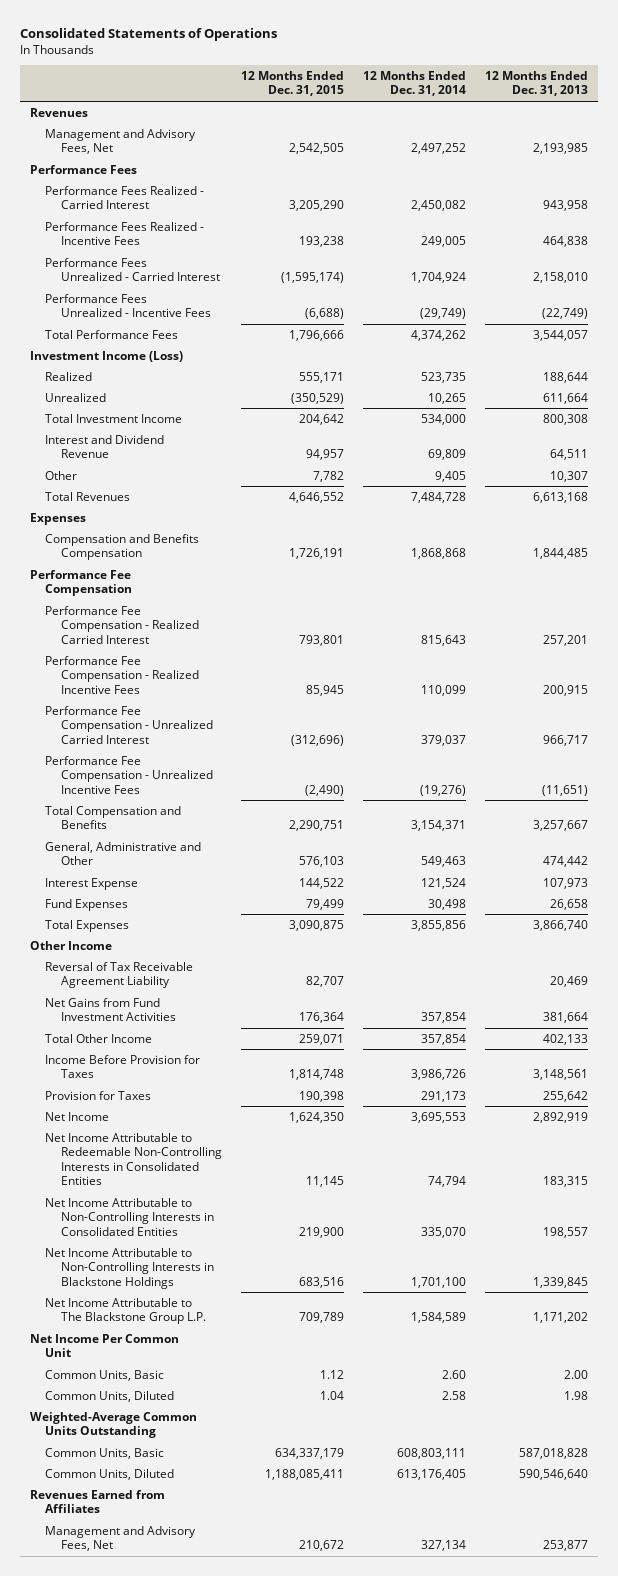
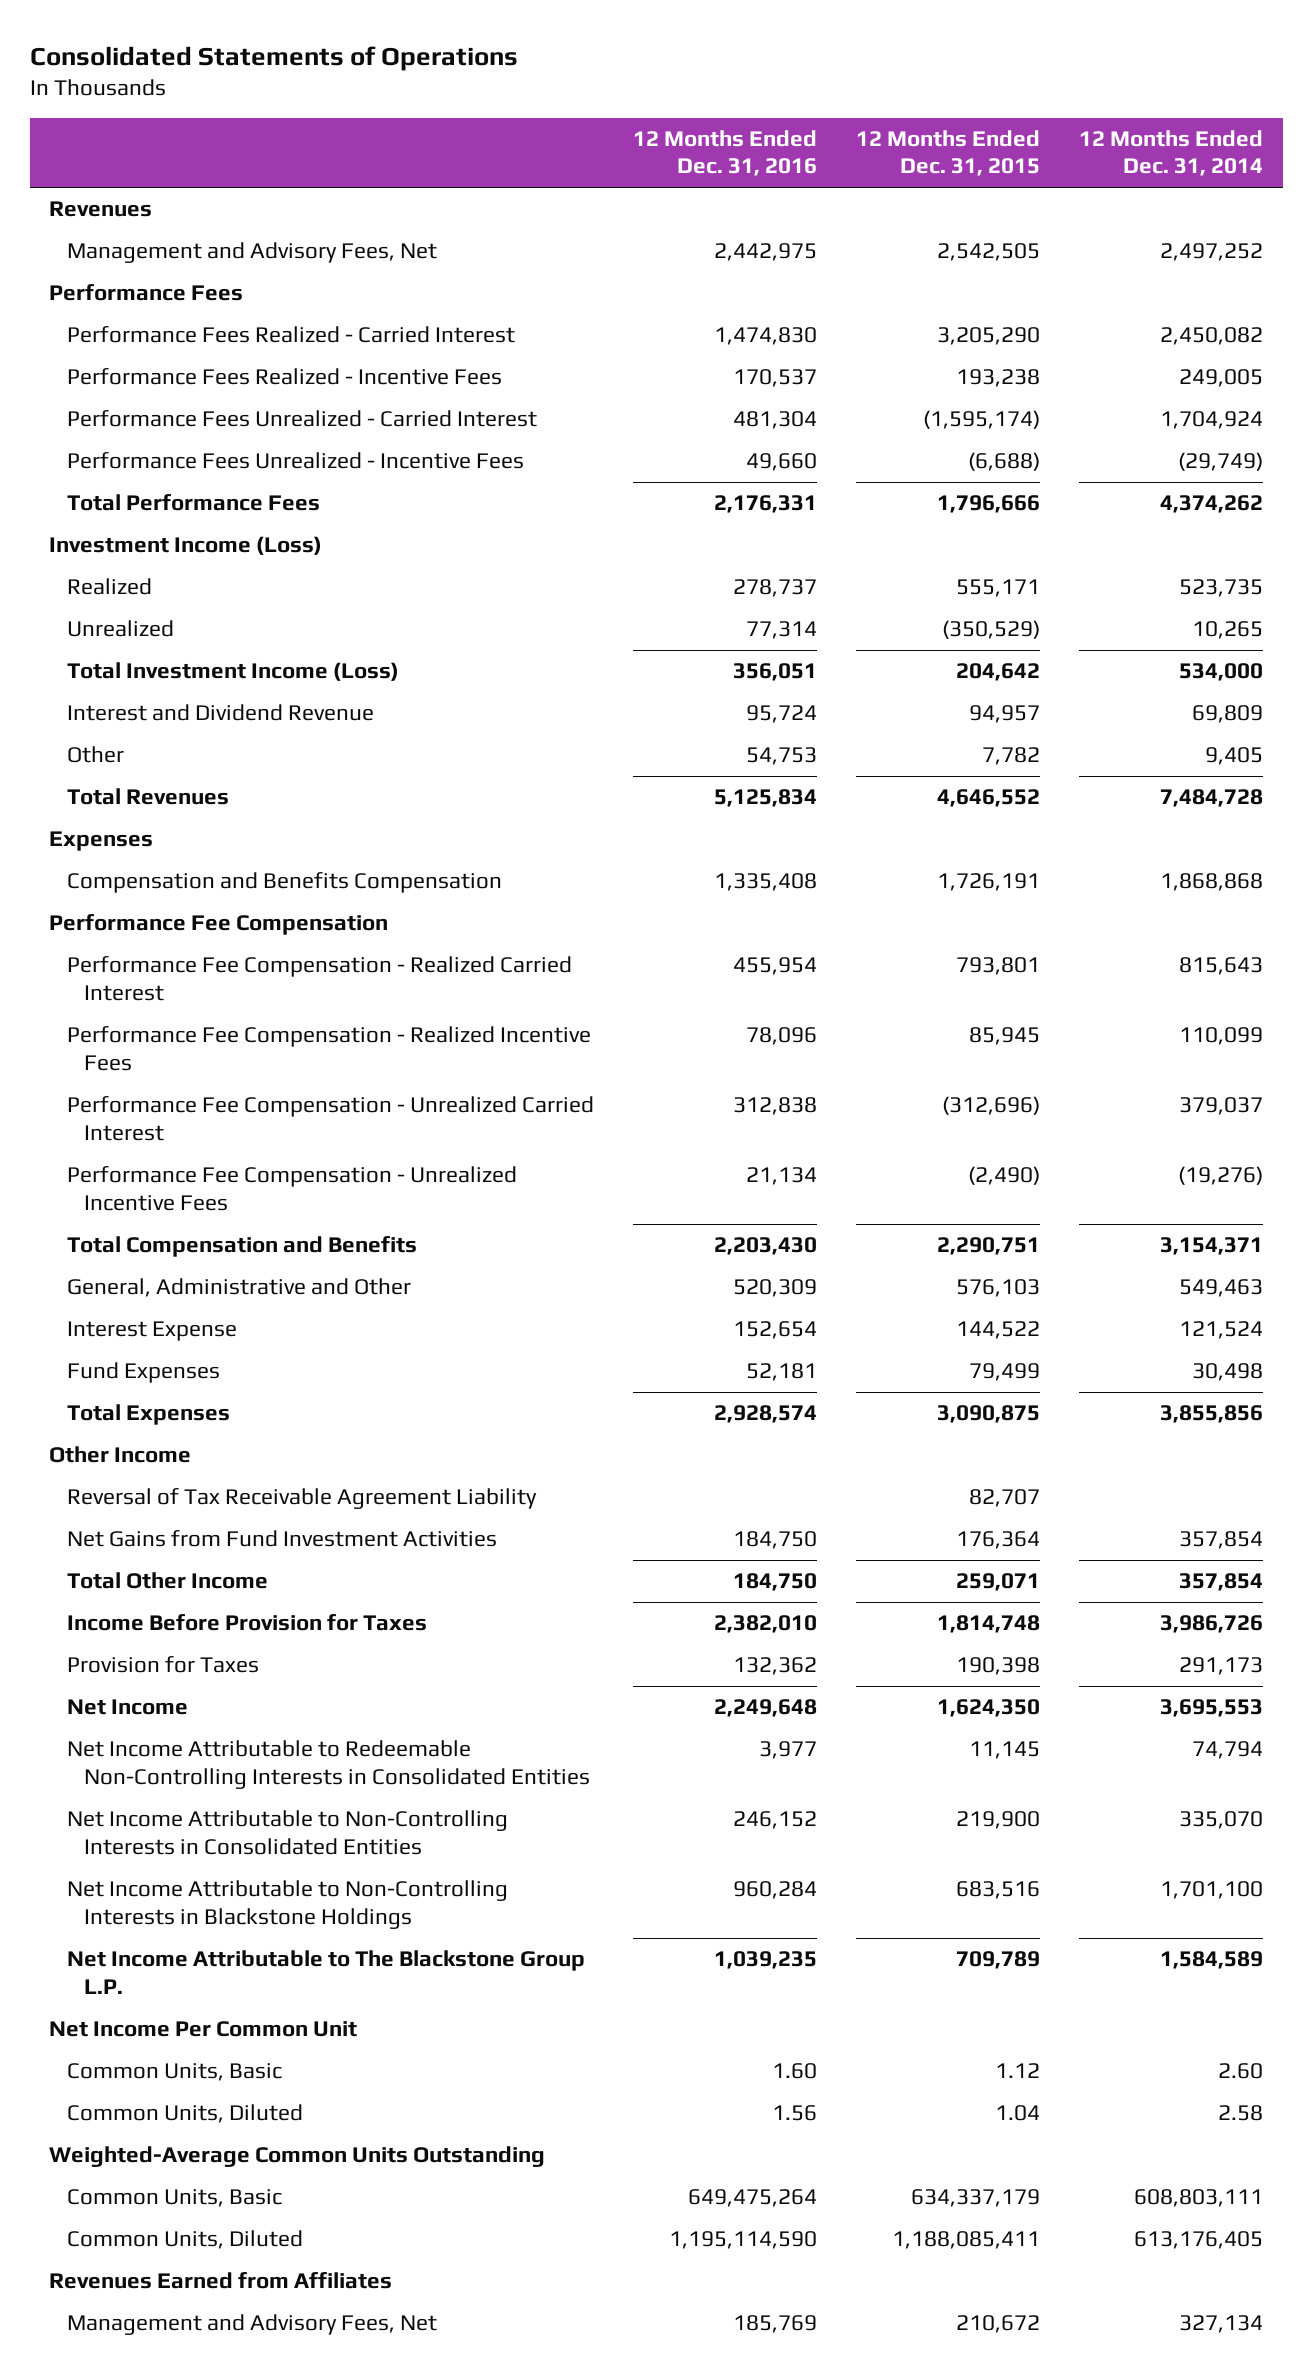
- | 12 Months Ended Dec. 31, 2015 | 12 Months Ended Dec. 31, 2014 | 12 Months Ended Dec. 31, 2013
+ | 12 Months Ended Dec. 31, 2016 | 12 Months Ended Dec. 31, 2015 | 12 Months Ended Dec. 31, 2014
- Total Investment Income | 204,642 | 534,000 | 800,308
+ Total Investment Income (Loss) | 356,051 | 204,642 | 534,000

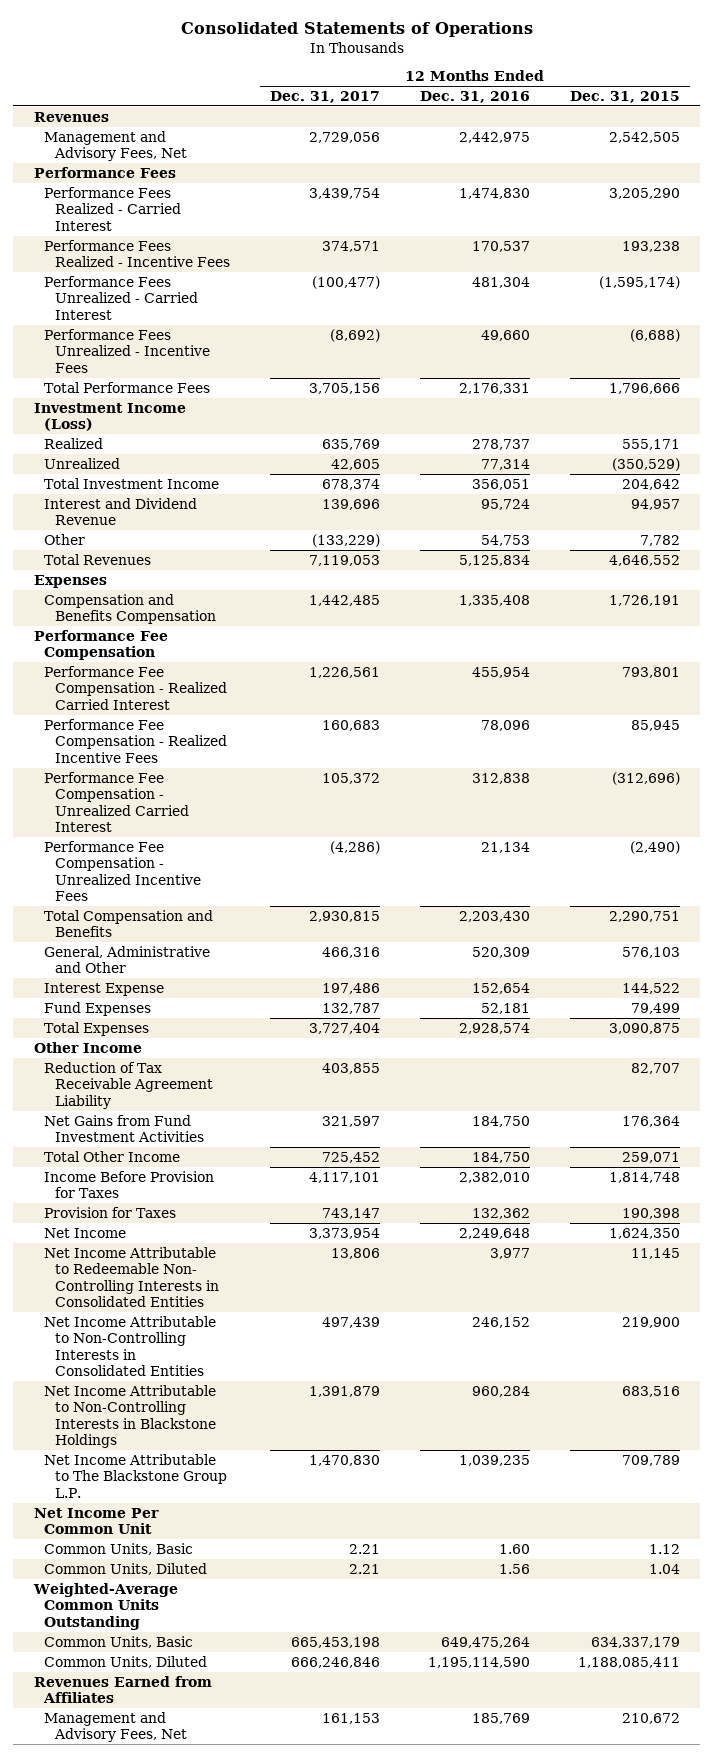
- | 12 Months Ended Dec. 31, 2016 | 12 Months Ended Dec. 31, 2015 | 12 Months Ended Dec. 31, 2014
+ | 12 Months Ended Dec. 31, 2017 | 12 Months Ended Dec. 31, 2016 | 12 Months Ended Dec. 31, 2015
- Total Investment Income (Loss) | 356,051 | 204,642 | 534,000
+ Total Investment Income | 678,374 | 356,051 | 204,642
- Reversal of Tax Receivable Agreement Liability | | 82,707 |
+ Reduction of Tax Receivable Agreement Liability | 403,855 | | 82,707
- Net Income Attributable to Redeemable Non-Controlling Interests in Consolidated Entities | 3,977 | 11,145 | 74,794
+ Net Income Attributable to Redeemable Non- Controlling Interests in Consolidated Entities | 13,806 | 3,977 | 11,145

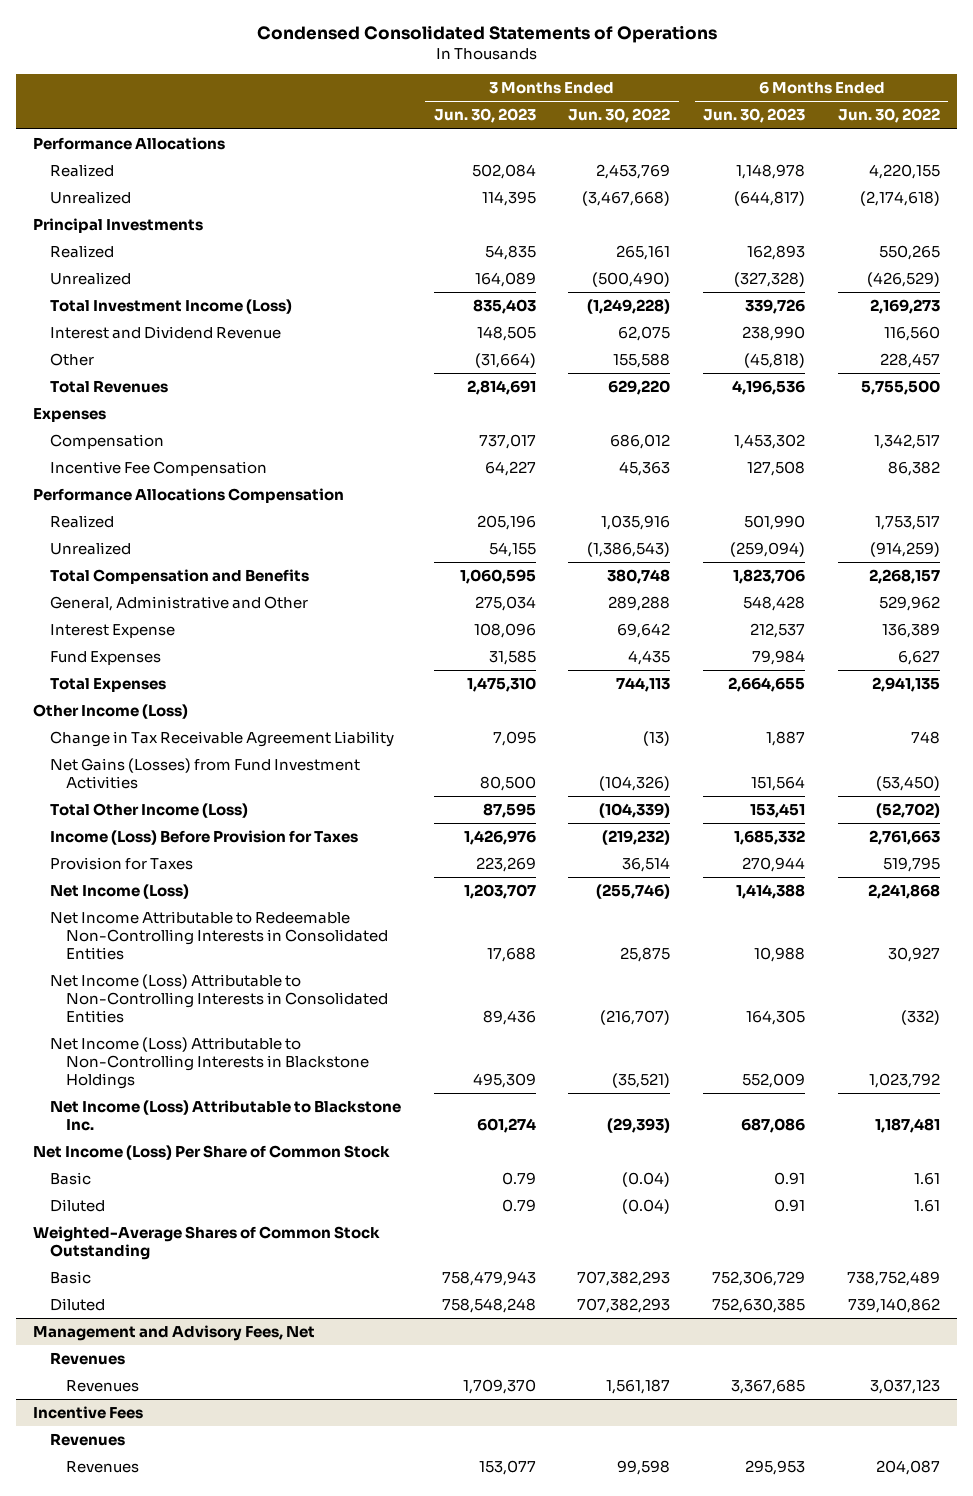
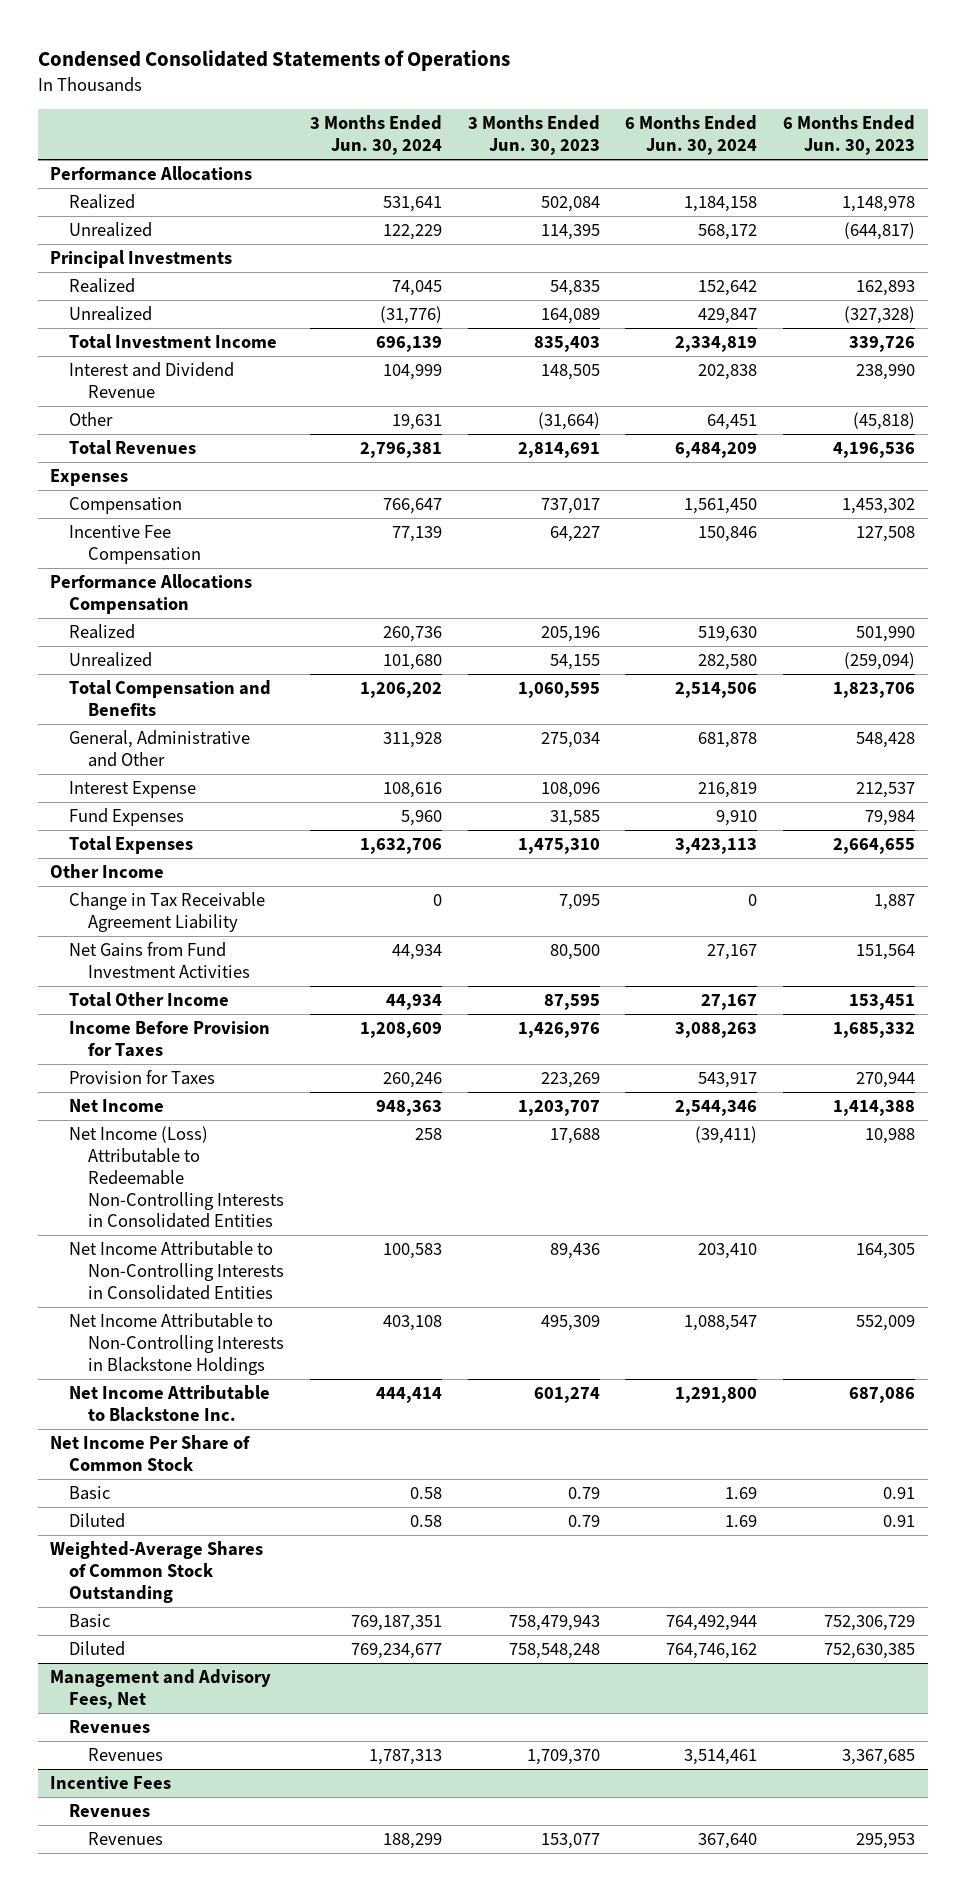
- | 3 Months Ended Jun. 30, 2023 | 3 Months Ended Jun. 30, 2022 | 6 Months Ended Jun. 30, 2023 | 6 Months Ended Jun. 30, 2022
+ | 3 Months Ended Jun. 30, 2024 | 3 Months Ended Jun. 30, 2023 | 6 Months Ended Jun. 30, 2024 | 6 Months Ended Jun. 30, 2023
- Total Investment Income (Loss) | 835,403 | (1,249,228) | 339,726 | 2,169,273
+ Total Investment Income | 696,139 | 835,403 | 2,334,819 | 339,726
- Other Income (Loss)
+ Other Income
- Net Gains (Losses) from Fund Investment Activities | 80,500 | (104,326) | 151,564 | (53,450)
- Total Other Income (Loss) | 87,595 | (104,339) | 153,451 | (52,702)
- Income (Loss) Before Provision for Taxes | 1,426,976 | (219,232) | 1,685,332 | 2,761,663
+ Net Gains from Fund Investment Activities | 44,934 | 80,500 | 27,167 | 151,564
+ Total Other Income | 44,934 | 87,595 | 27,167 | 153,451
+ Income Before Provision for Taxes | 1,208,609 | 1,426,976 | 3,088,263 | 1,685,332
- Net Income (Loss) | 1,203,707 | (255,746) | 1,414,388 | 2,241,868
- Net Income Attributable to Redeemable Non-Controlling Interests in Consolidated Entities | 17,688 | 25,875 | 10,988 | 30,927
- Net Income (Loss) Attributable to Non-Controlling Interests in Consolidated Entities | 89,436 | (216,707) | 164,305 | (332)
- Net Income (Loss) Attributable to Non-Controlling Interests in Blackstone Holdings | 495,309 | (35,521) | 552,009 | 1,023,792
- Net Income (Loss) Attributable to Blackstone Inc. | 601,274 | (29,393) | 687,086 | 1,187,481
- Net Income (Loss) Per Share of Common Stock
+ Net Income | 948,363 | 1,203,707 | 2,544,346 | 1,414,388
+ Net Income (Loss) Attributable to Redeemable Non-Controlling Interests in Consolidated Entities | 258 | 17,688 | (39,411) | 10,988
+ Net Income Attributable to Non-Controlling Interests in Consolidated Entities | 100,583 | 89,436 | 203,410 | 164,305
+ Net Income Attributable to Non-Controlling Interests in Blackstone Holdings | 403,108 | 495,309 | 1,088,547 | 552,009
+ Net Income Attributable to Blackstone Inc. | 444,414 | 601,274 | 1,291,800 | 687,086
+ Net Income Per Share of Common Stock

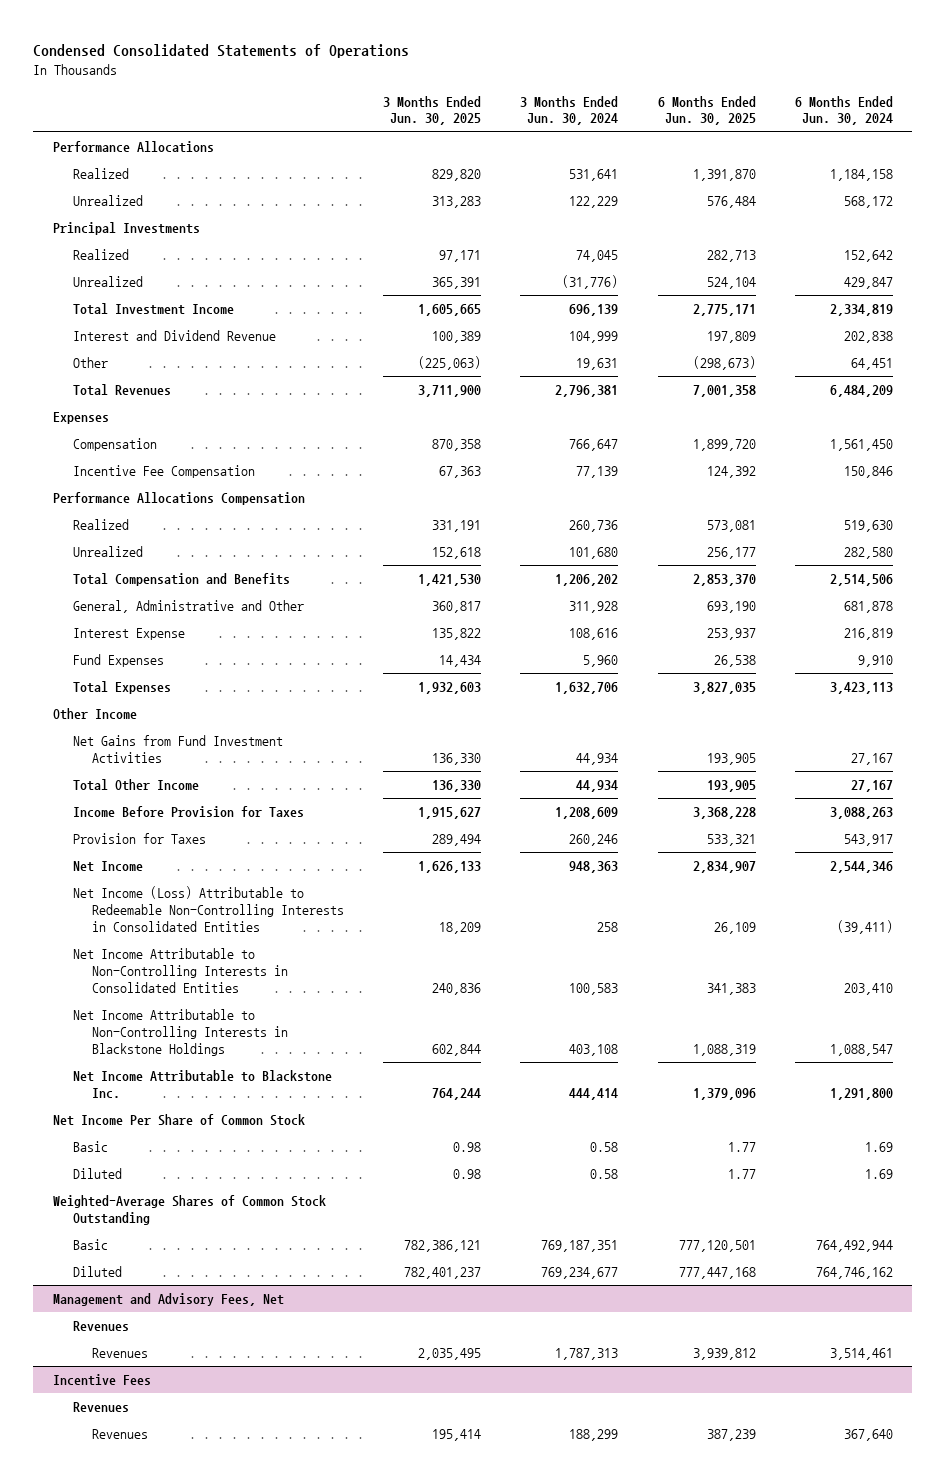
- | 3 Months Ended Jun. 30, 2024 | 3 Months Ended Jun. 30, 2023 | 6 Months Ended Jun. 30, 2024 | 6 Months Ended Jun. 30, 2023
+ | 3 Months Ended Jun. 30, 2025 | 3 Months Ended Jun. 30, 2024 | 6 Months Ended Jun. 30, 2025 | 6 Months Ended Jun. 30, 2024
- Change in Tax Receivable Agreement Liability | 0 | 7,095 | 0 | 1,887

